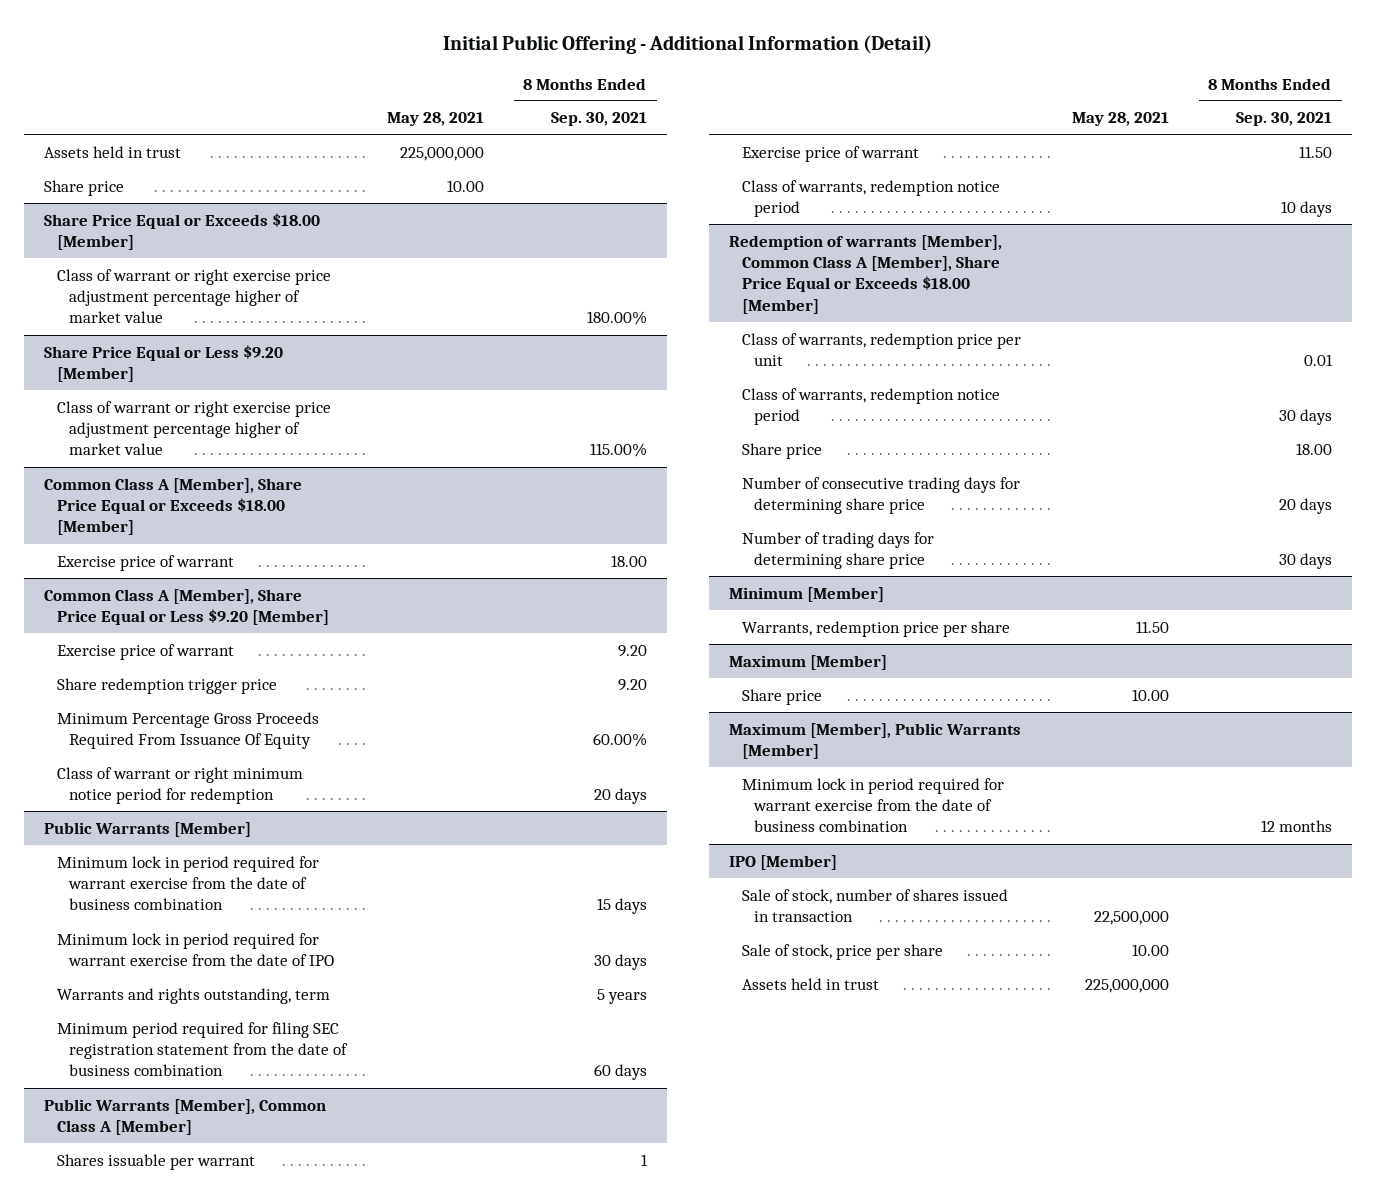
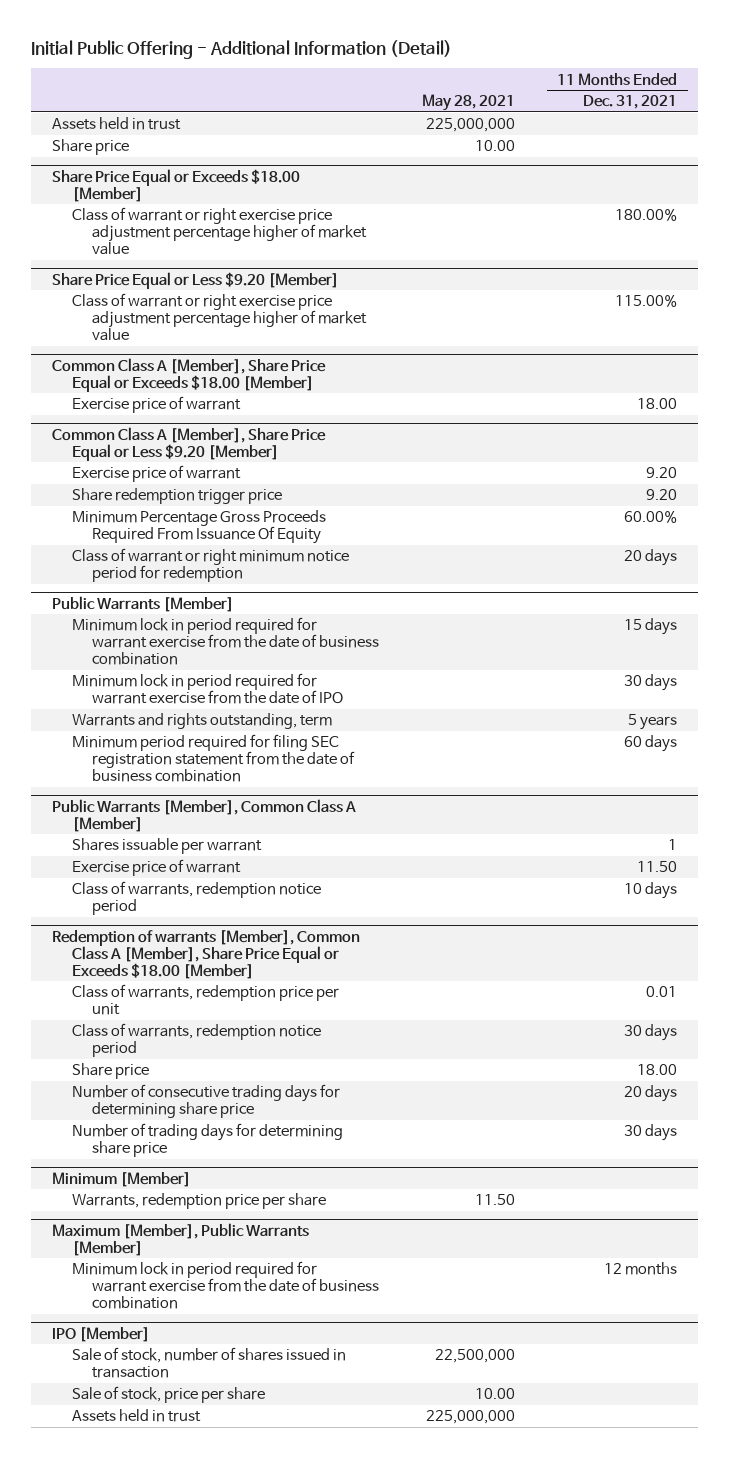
- | May 28, 2021 | 8 Months Ended Sep. 30, 2021
+ | May 28, 2021 | 11 Months Ended Dec. 31, 2021
- Maximum [Member]
- Share price | 10.00 |

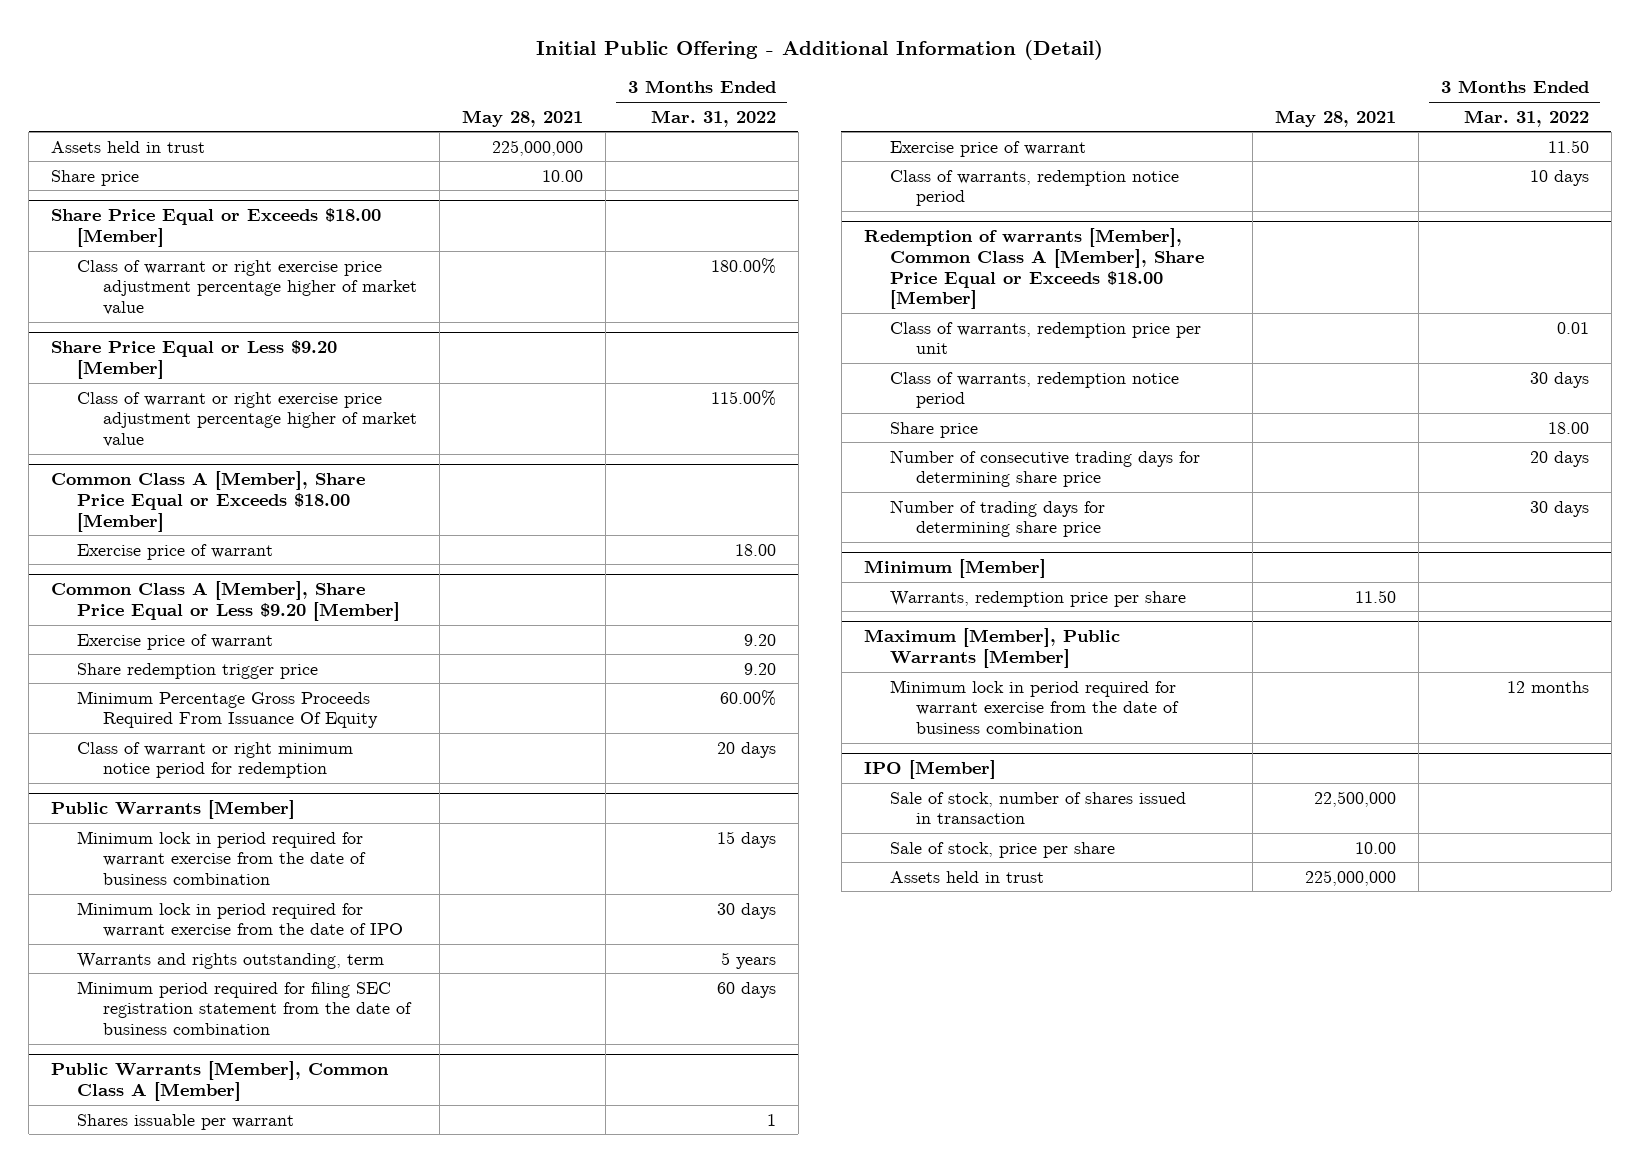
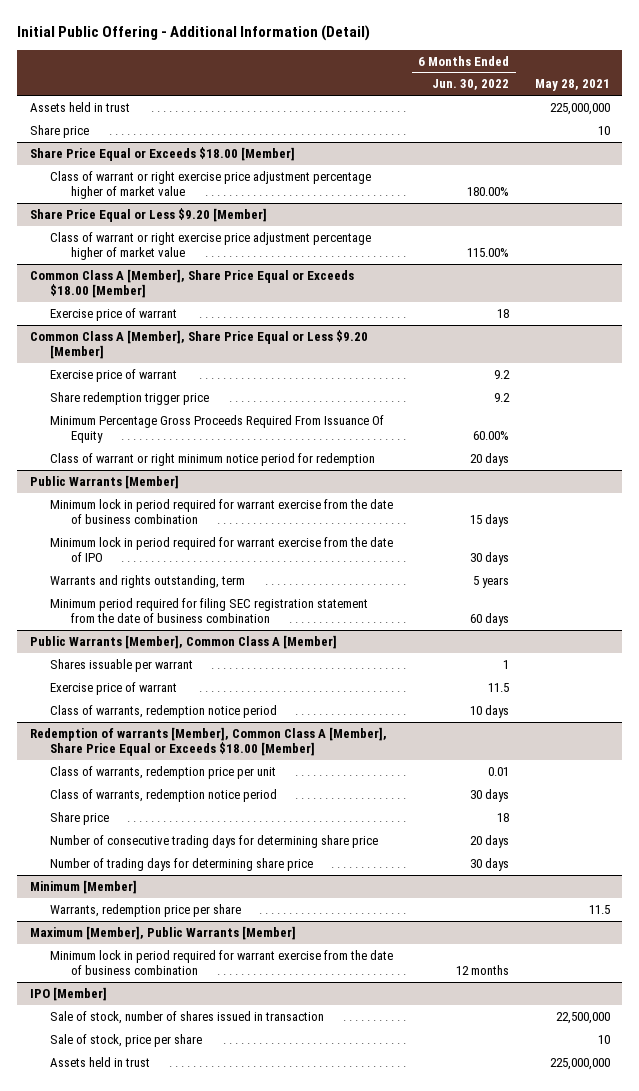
- | May 28, 2021 | 3 Months Ended Mar. 31, 2022
+ | 6 Months Ended Jun. 30, 2022 | May 28, 2021
- Share price | 10.00 |
+ Share price | | 10
@ Minimum [Member]
- Warrants, redemption price per share | 11.50 |
+ Warrants, redemption price per share | | 11.5
@ IPO [Member]
- Sale of stock, price per share | 10.00 |
+ Sale of stock, price per share | | 10

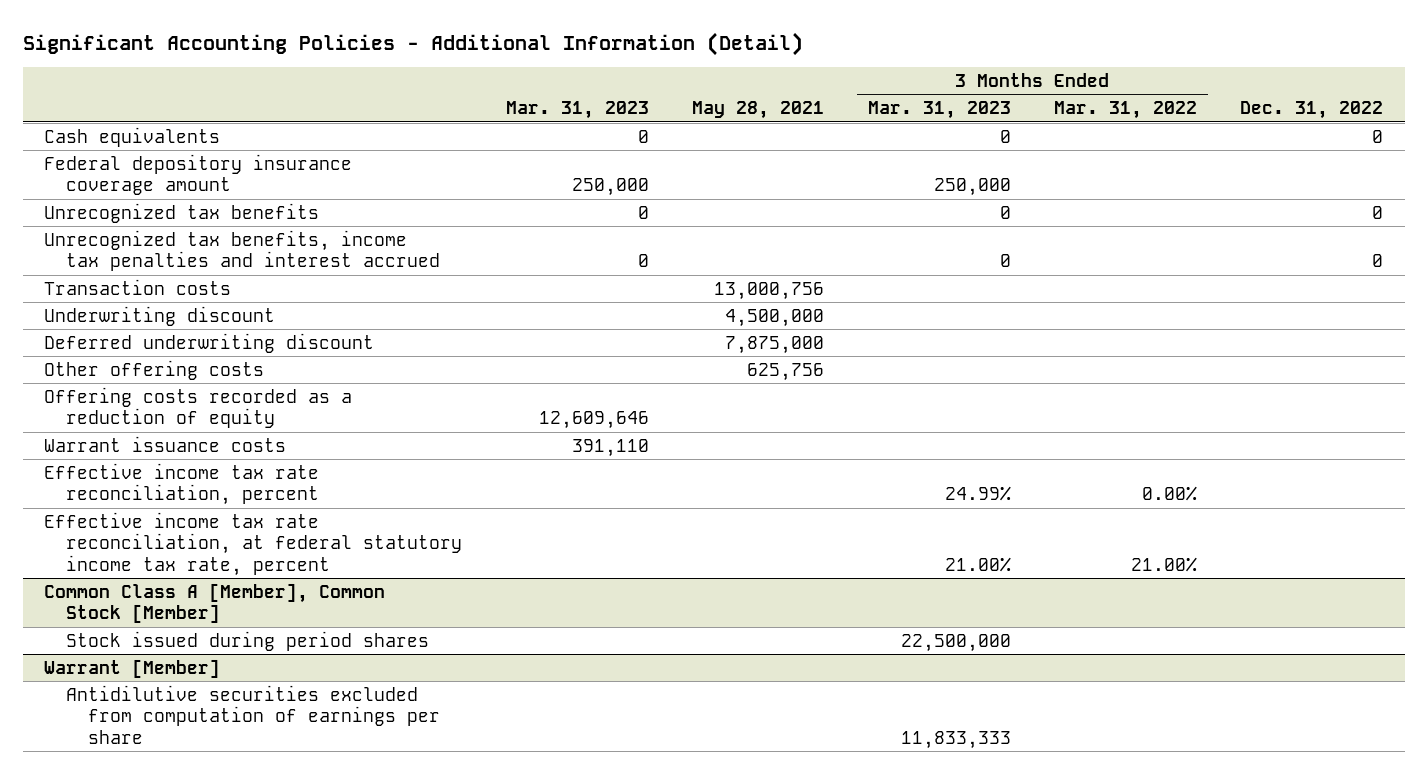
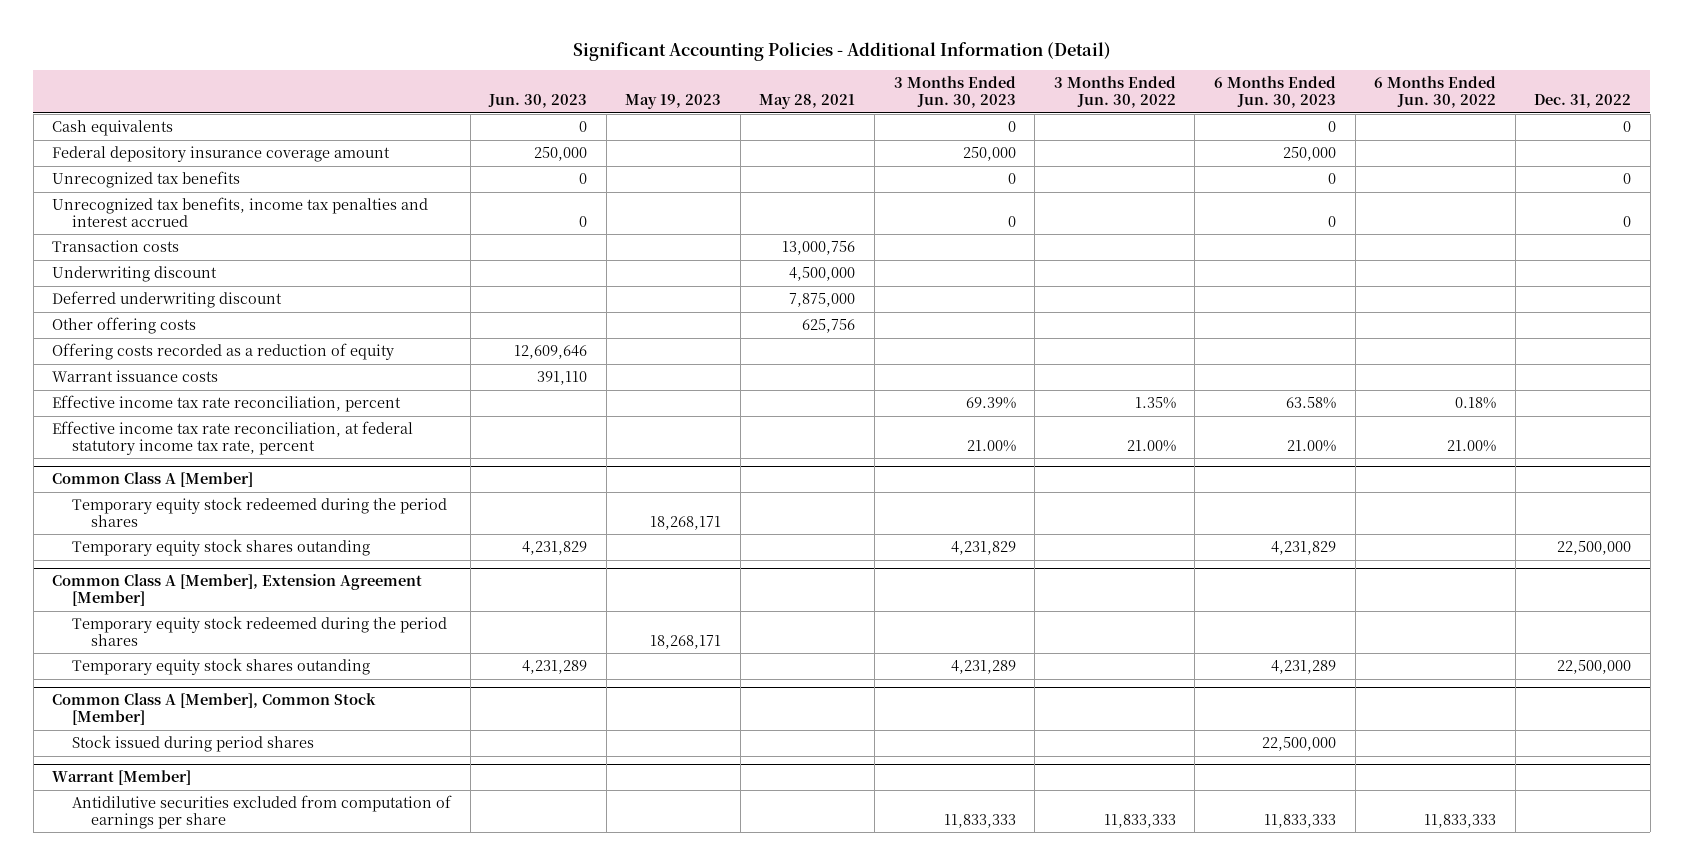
- | Mar. 31, 2023 | May 28, 2021 | 3 Months Ended Mar. 31, 2023 | 3 Months Ended Mar. 31, 2022 | Dec. 31, 2022
+ | Jun. 30, 2023 | May 19, 2023 | May 28, 2021 | 3 Months Ended Jun. 30, 2023 | 3 Months Ended Jun. 30, 2022 | 6 Months Ended Jun. 30, 2023 | 6 Months Ended Jun. 30, 2022 | Dec. 31, 2022
+ Common Class A [Member]
+ Temporary equity stock redeemed during the period shares | | 18,268,171 | | | | | |
+ Temporary equity stock shares outanding | 4,231,829 | | | 4,231,829 | | 4,231,829 | | 22,500,000
+ Common Class A [Member], Extension Agreement [Member]
+ Temporary equity stock redeemed during the period shares | | 18,268,171 | | | | | |
+ Temporary equity stock shares outanding | 4,231,289 | | | 4,231,289 | | 4,231,289 | | 22,500,000

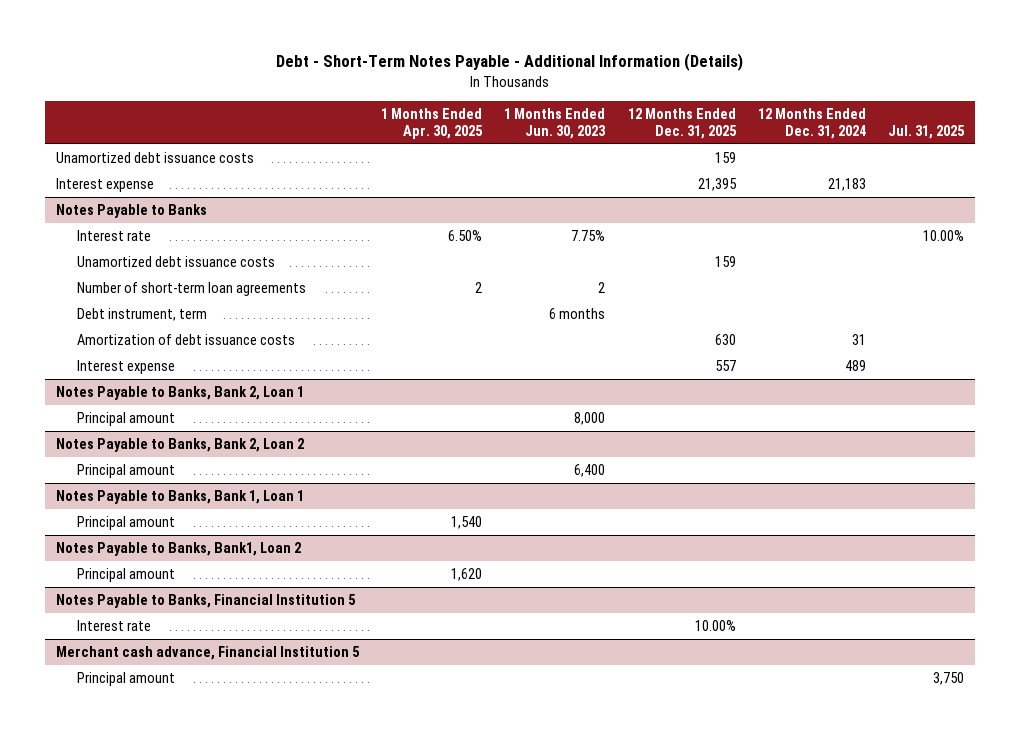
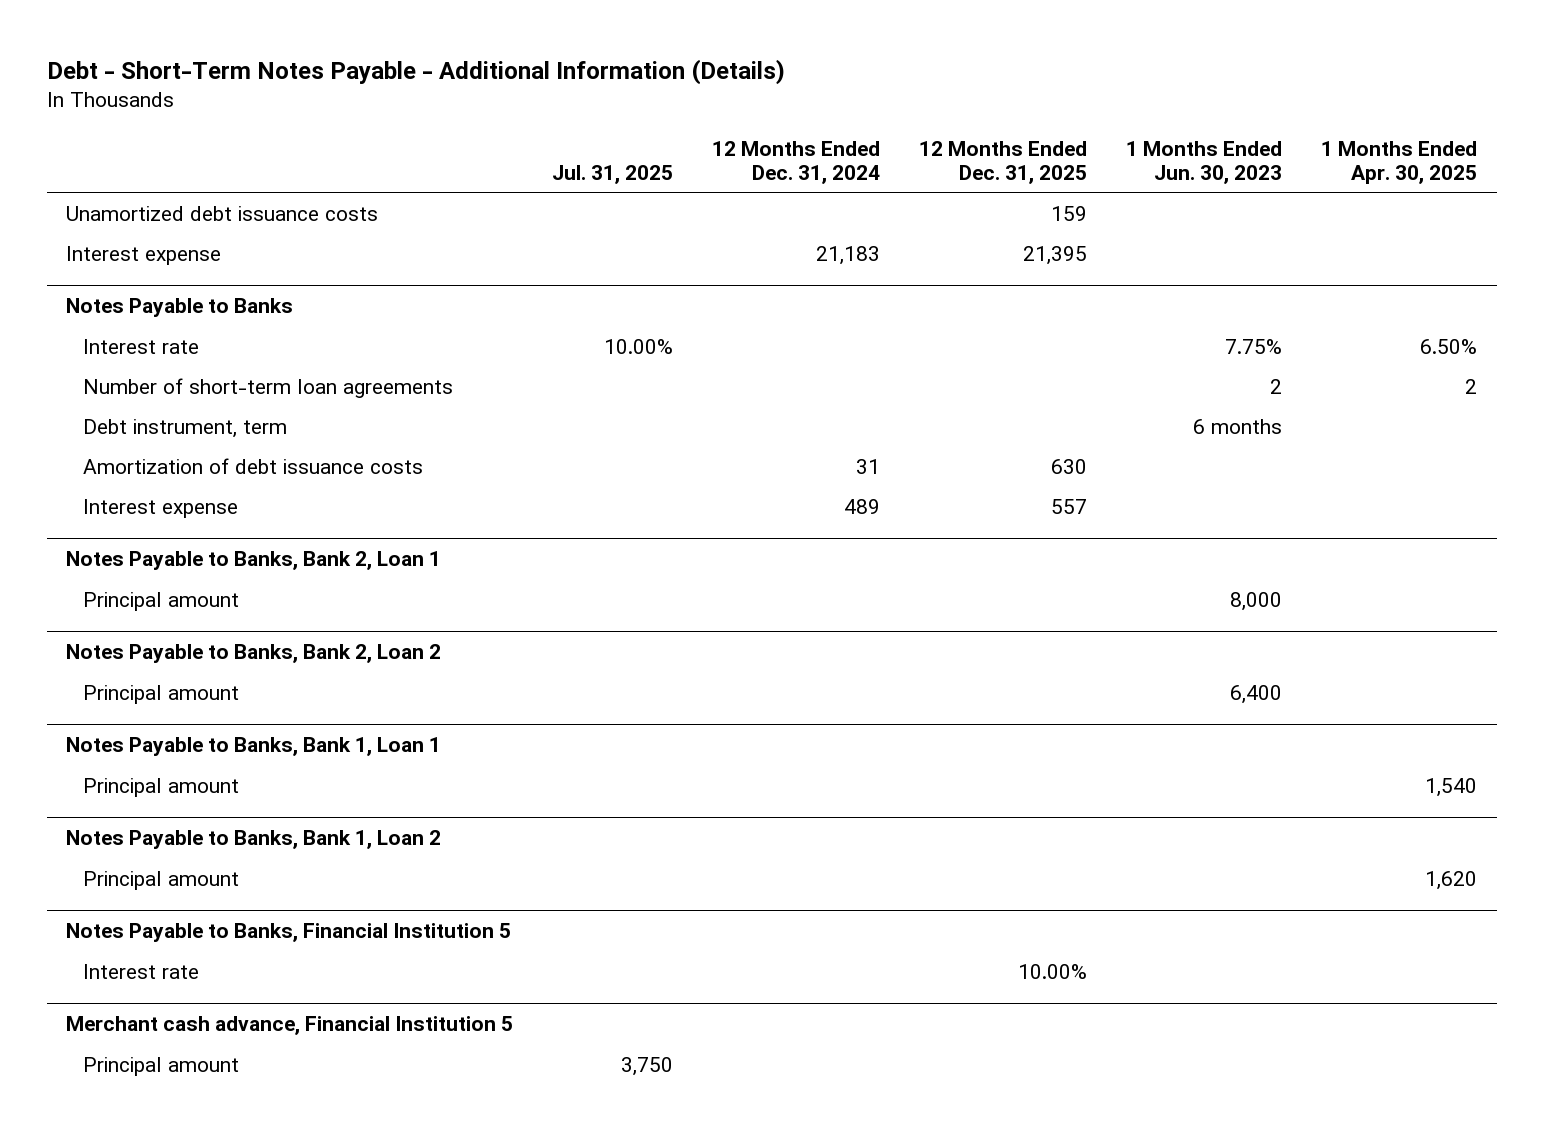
- | 1 Months Ended Apr. 30, 2025 | 1 Months Ended Jun. 30, 2023 | 12 Months Ended Dec. 31, 2025 | 12 Months Ended Dec. 31, 2024 | Jul. 31, 2025
+ | Jul. 31, 2025 | 12 Months Ended Dec. 31, 2024 | 12 Months Ended Dec. 31, 2025 | 1 Months Ended Jun. 30, 2023 | 1 Months Ended Apr. 30, 2025
@ Notes Payable to Banks
- Unamortized debt issuance costs | | | 159 | |
- Notes Payable to Banks, Bank1, Loan 2
+ Notes Payable to Banks, Bank 1, Loan 2

